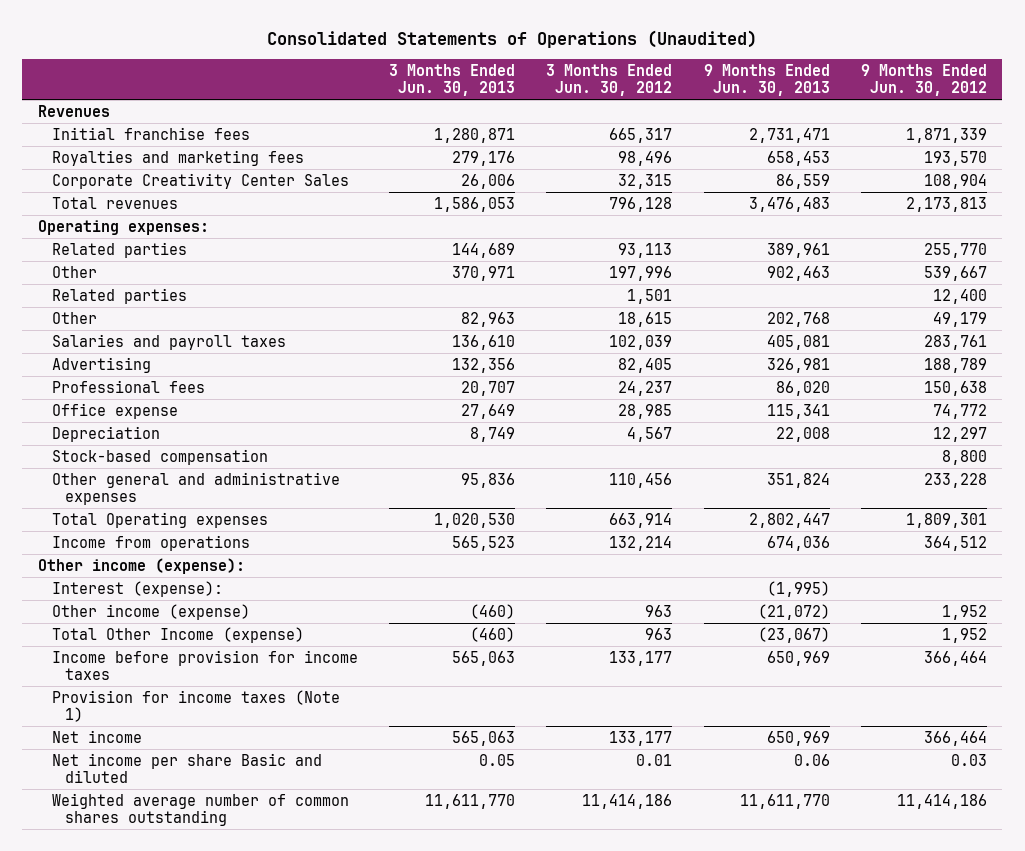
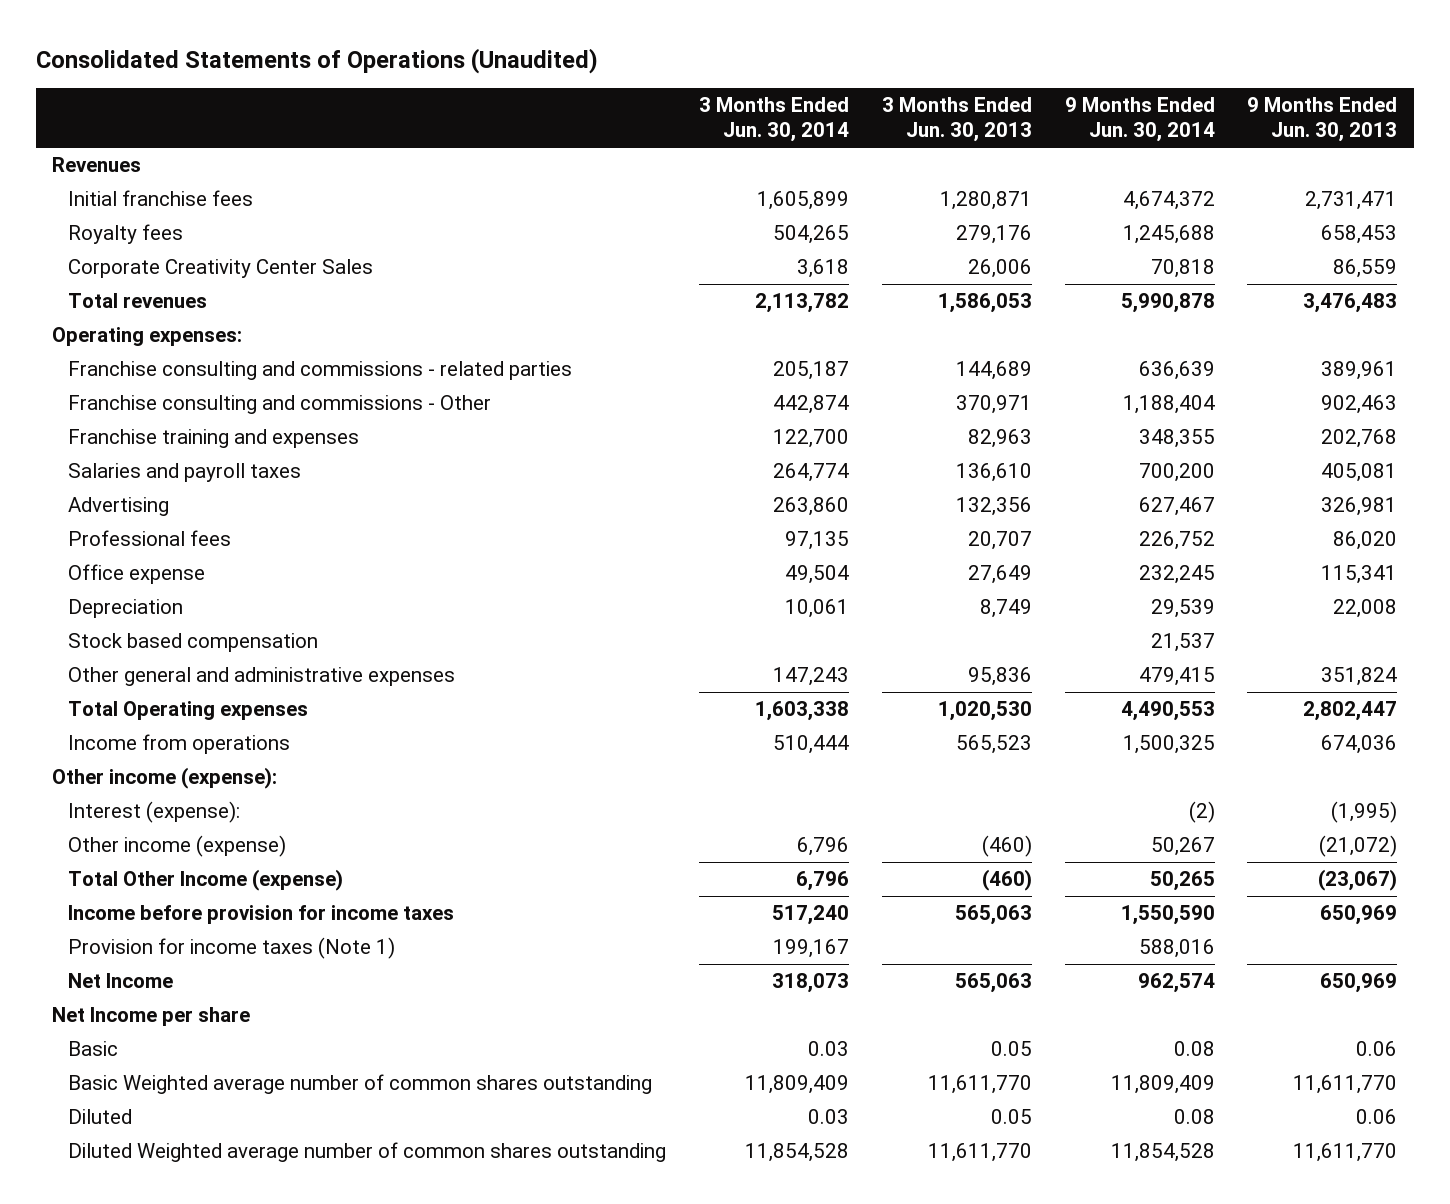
- | 3 Months Ended Jun. 30, 2013 | 3 Months Ended Jun. 30, 2012 | 9 Months Ended Jun. 30, 2013 | 9 Months Ended Jun. 30, 2012
+ | 3 Months Ended Jun. 30, 2014 | 3 Months Ended Jun. 30, 2013 | 9 Months Ended Jun. 30, 2014 | 9 Months Ended Jun. 30, 2013
- Royalties and marketing fees | 279,176 | 98,496 | 658,453 | 193,570
+ Royalty fees | 504,265 | 279,176 | 1,245,688 | 658,453
- Related parties | 144,689 | 93,113 | 389,961 | 255,770
- Other | 370,971 | 197,996 | 902,463 | 539,667
- Related parties | | 1,501 | | 12,400
- Other | 82,963 | 18,615 | 202,768 | 49,179
+ Franchise consulting and commissions - related parties | 205,187 | 144,689 | 636,639 | 389,961
+ Franchise consulting and commissions - Other | 442,874 | 370,971 | 1,188,404 | 902,463
+ Franchise training and expenses | 122,700 | 82,963 | 348,355 | 202,768
- Stock-based compensation | | | | 8,800
+ Stock based compensation | | | 21,537 |
- Net income | 565,063 | 133,177 | 650,969 | 366,464
- Net income per share Basic and diluted | 0.05 | 0.01 | 0.06 | 0.03
- Weighted average number of common shares outstanding | 11,611,770 | 11,414,186 | 11,611,770 | 11,414,186
+ Net Income | 318,073 | 565,063 | 962,574 | 650,969
+ Net Income per share
+ Basic | 0.03 | 0.05 | 0.08 | 0.06
+ Basic Weighted average number of common shares outstanding | 11,809,409 | 11,611,770 | 11,809,409 | 11,611,770
+ Diluted | 0.03 | 0.05 | 0.08 | 0.06
+ Diluted Weighted average number of common shares outstanding | 11,854,528 | 11,611,770 | 11,854,528 | 11,611,770

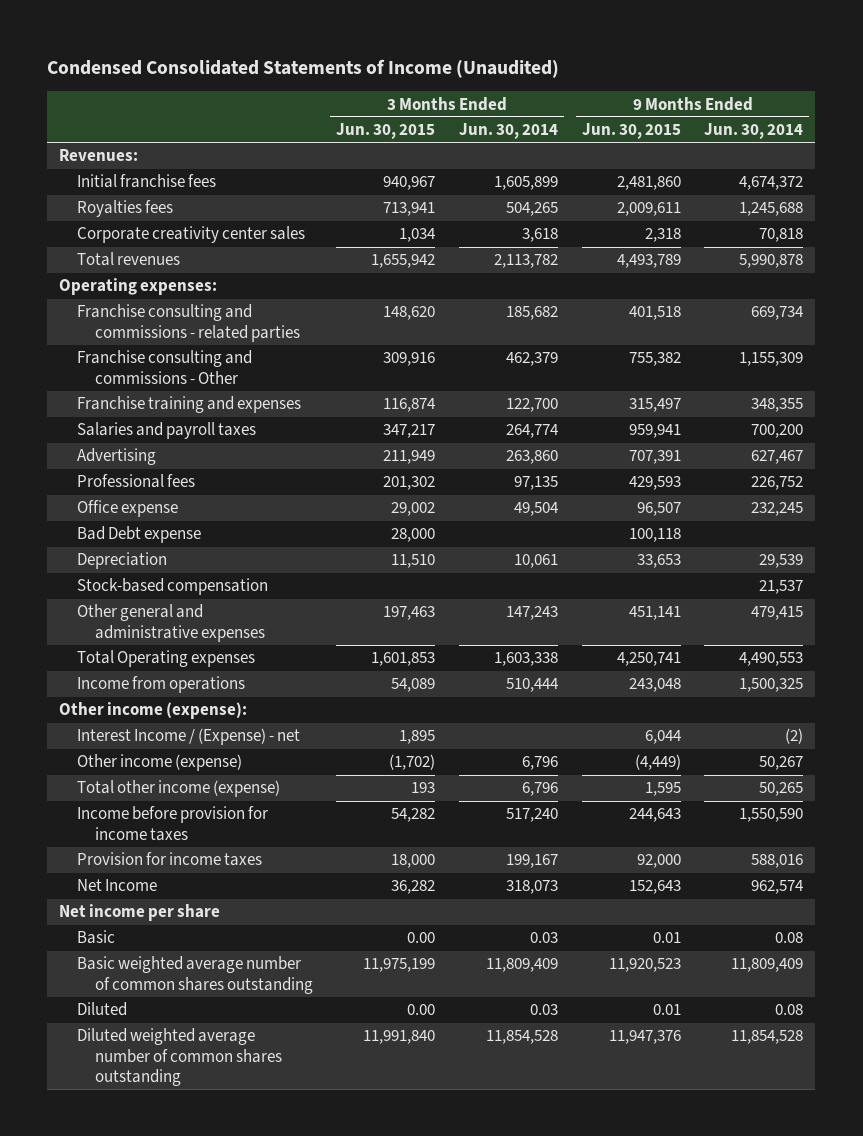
- Consolidated Statements of Operations (Unaudited)
+ Condensed Consolidated Statements of Income (Unaudited)
- | 3 Months Ended Jun. 30, 2014 | 3 Months Ended Jun. 30, 2013 | 9 Months Ended Jun. 30, 2014 | 9 Months Ended Jun. 30, 2013
+ | 3 Months Ended Jun. 30, 2015 | 3 Months Ended Jun. 30, 2014 | 9 Months Ended Jun. 30, 2015 | 9 Months Ended Jun. 30, 2014
- Revenues
+ Revenues:
- Royalty fees | 504,265 | 279,176 | 1,245,688 | 658,453
- Corporate Creativity Center Sales | 3,618 | 26,006 | 70,818 | 86,559
+ Royalties fees | 713,941 | 504,265 | 2,009,611 | 1,245,688
+ Corporate creativity center sales | 1,034 | 3,618 | 2,318 | 70,818
- Franchise consulting and commissions - related parties | 205,187 | 144,689 | 636,639 | 389,961
- Franchise consulting and commissions - Other | 442,874 | 370,971 | 1,188,404 | 902,463
+ Franchise consulting and commissions - related parties | 148,620 | 185,682 | 401,518 | 669,734
+ Franchise consulting and commissions - Other | 309,916 | 462,379 | 755,382 | 1,155,309
+ Bad Debt expense | 28,000 | | 100,118 |
- Stock based compensation | | | 21,537 |
+ Stock-based compensation | | | | 21,537
- Interest (expense): | | | (2) | (1,995)
+ Interest Income / (Expense) - net | 1,895 | | 6,044 | (2)
- Total Other Income (expense) | 6,796 | (460) | 50,265 | (23,067)
+ Total other income (expense) | 193 | 6,796 | 1,595 | 50,265
- Provision for income taxes (Note 1) | 199,167 | | 588,016 |
+ Provision for income taxes | 18,000 | 199,167 | 92,000 | 588,016
- Net Income per share
+ Net income per share
- Basic Weighted average number of common shares outstanding | 11,809,409 | 11,611,770 | 11,809,409 | 11,611,770
+ Basic weighted average number of common shares outstanding | 11,975,199 | 11,809,409 | 11,920,523 | 11,809,409
- Diluted Weighted average number of common shares outstanding | 11,854,528 | 11,611,770 | 11,854,528 | 11,611,770
+ Diluted weighted average number of common shares outstanding | 11,991,840 | 11,854,528 | 11,947,376 | 11,854,528

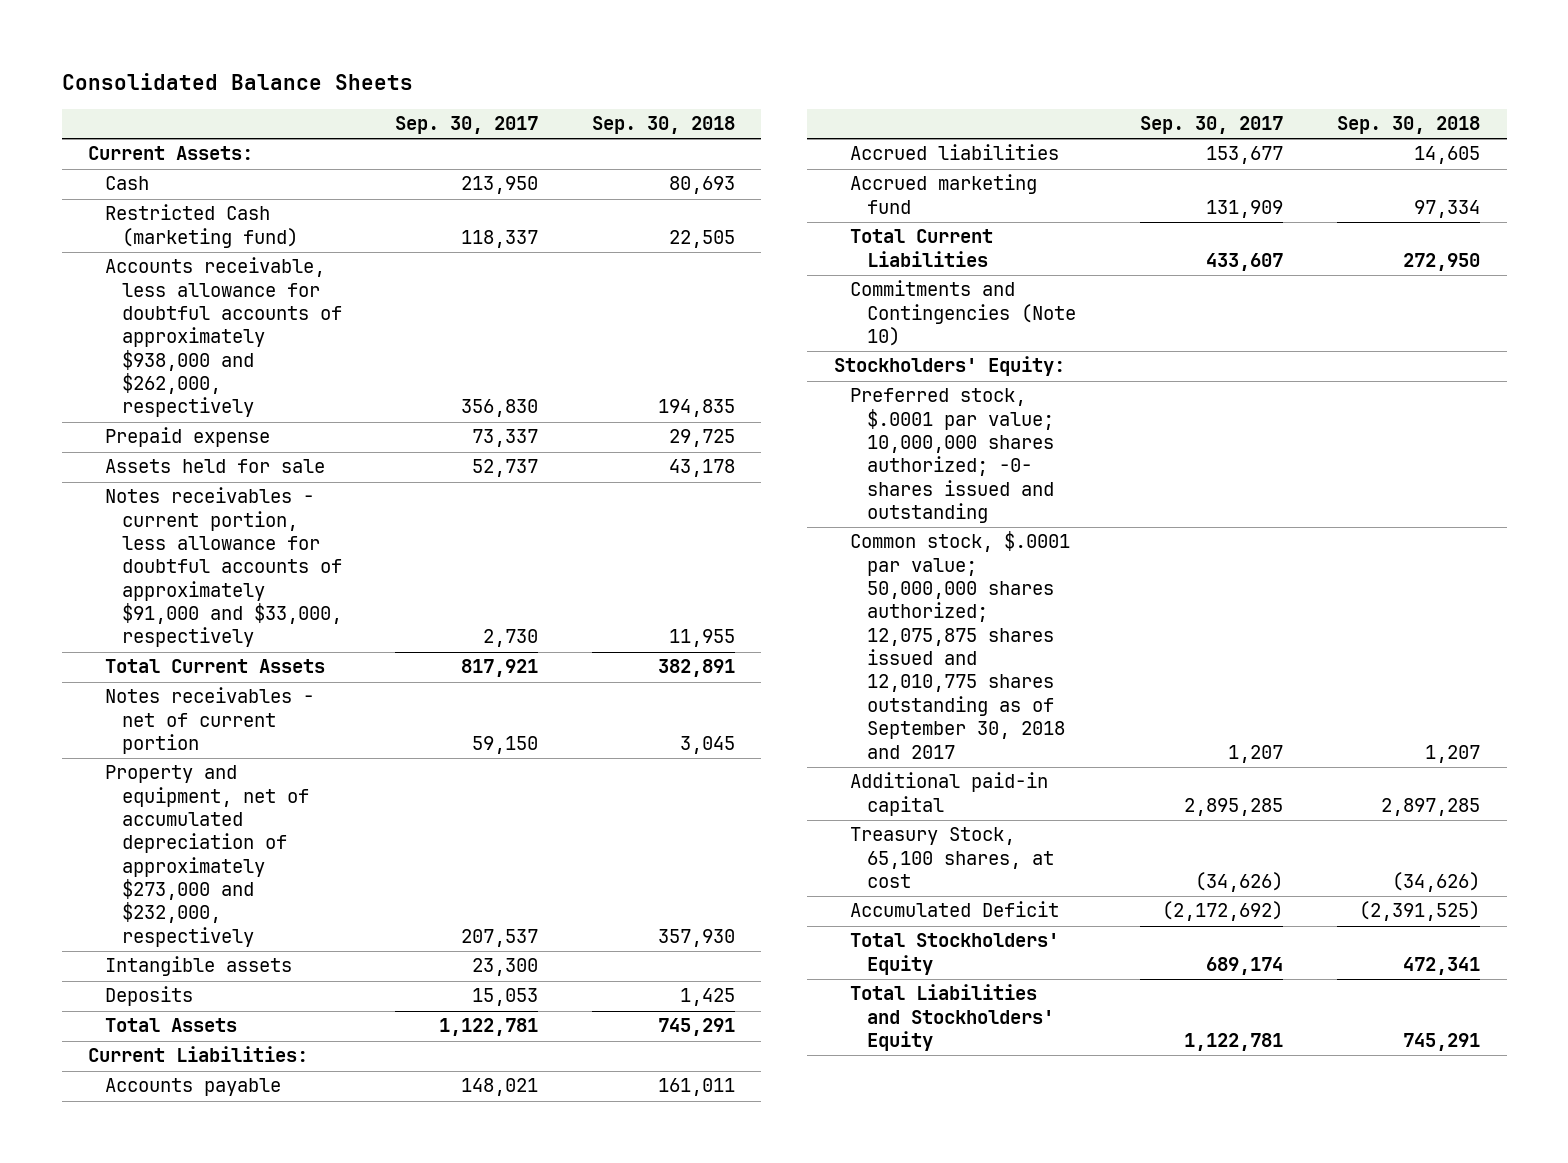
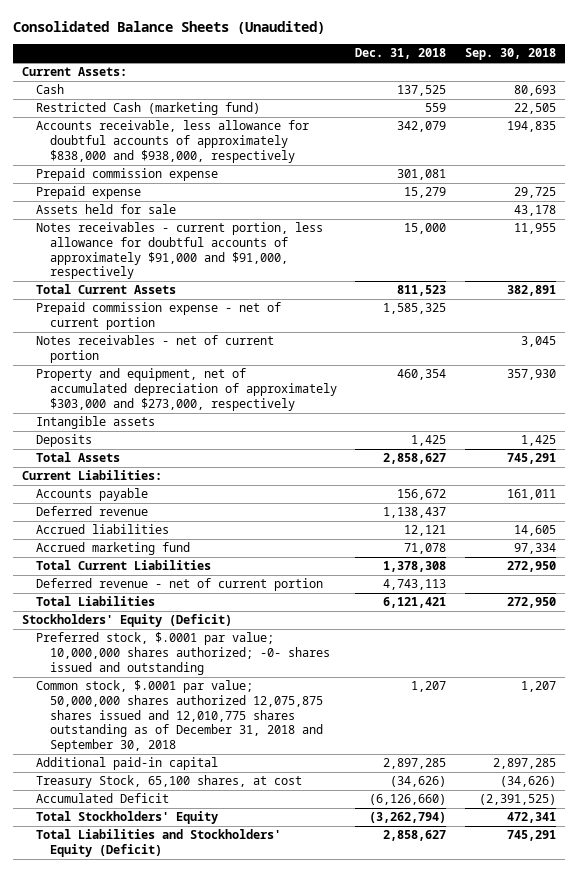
- Consolidated Balance Sheets
+ Consolidated Balance Sheets (Unaudited)
- | Sep. 30, 2017 | Sep. 30, 2018
+ | Dec. 31, 2018 | Sep. 30, 2018
- Accounts receivable, less allowance for doubtful accounts of approximately $938,000 and $262,000, respectively | 356,830 | 194,835
+ Accounts receivable, less allowance for doubtful accounts of approximately $838,000 and $938,000, respectively | 342,079 | 194,835
+ Prepaid commission expense | 301,081 |
- Notes receivables - current portion, less allowance for doubtful accounts of approximately $91,000 and $33,000, respectively | 2,730 | 11,955
+ Notes receivables - current portion, less allowance for doubtful accounts of approximately $91,000 and $91,000, respectively | 15,000 | 11,955
+ Prepaid commission expense - net of current portion | 1,585,325 |
- Property and equipment, net of accumulated depreciation of approximately $273,000 and $232,000, respectively | 207,537 | 357,930
+ Property and equipment, net of accumulated depreciation of approximately $303,000 and $273,000, respectively | 460,354 | 357,930
+ Deferred revenue | 1,138,437 |
- Commitments and Contingencies (Note 10)
- Stockholders' Equity:
+ Deferred revenue - net of current portion | 4,743,113 |
+ Total Liabilities | 6,121,421 | 272,950
+ Stockholders' Equity (Deficit)
- Common stock, $.0001 par value; 50,000,000 shares authorized; 12,075,875 shares issued and 12,010,775 shares outstanding as of September 30, 2018 and 2017 | 1,207 | 1,207
+ Common stock, $.0001 par value; 50,000,000 shares authorized 12,075,875 shares issued and 12,010,775 shares outstanding as of December 31, 2018 and September 30, 2018 | 1,207 | 1,207
- Total Liabilities and Stockholders' Equity | 1,122,781 | 745,291
+ Total Liabilities and Stockholders' Equity (Deficit) | 2,858,627 | 745,291

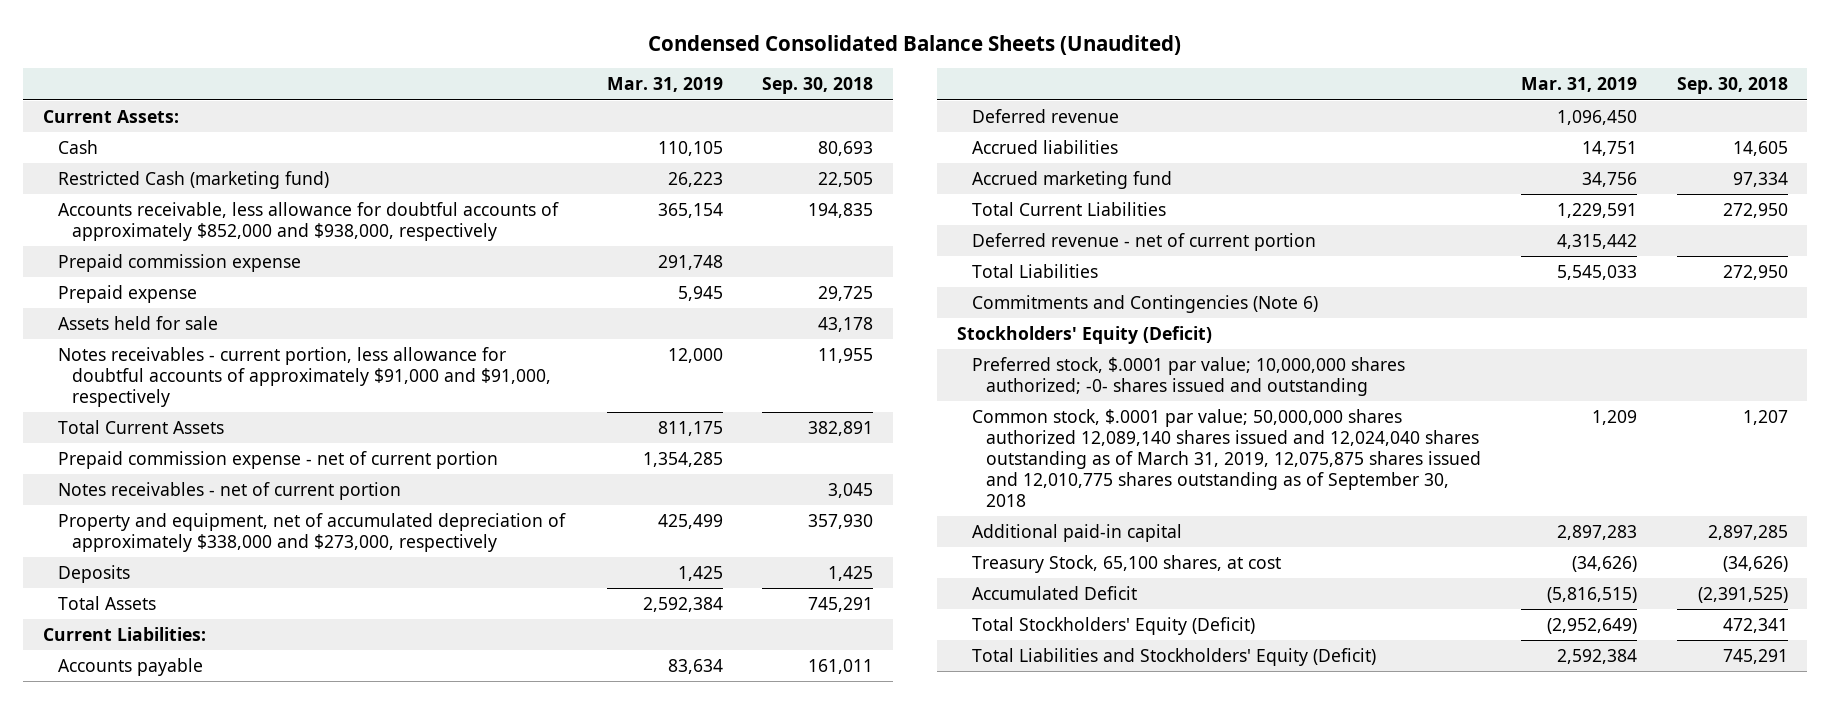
- Consolidated Balance Sheets (Unaudited)
+ Condensed Consolidated Balance Sheets (Unaudited)
- | Dec. 31, 2018 | Sep. 30, 2018
+ | Mar. 31, 2019 | Sep. 30, 2018
- Accounts receivable, less allowance for doubtful accounts of approximately $838,000 and $938,000, respectively | 342,079 | 194,835
+ Accounts receivable, less allowance for doubtful accounts of approximately $852,000 and $938,000, respectively | 365,154 | 194,835
- Property and equipment, net of accumulated depreciation of approximately $303,000 and $273,000, respectively | 460,354 | 357,930
- Intangible assets
+ Property and equipment, net of accumulated depreciation of approximately $338,000 and $273,000, respectively | 425,499 | 357,930
+ Commitments and Contingencies (Note 6)
- Common stock, $.0001 par value; 50,000,000 shares authorized 12,075,875 shares issued and 12,010,775 shares outstanding as of December 31, 2018 and September 30, 2018 | 1,207 | 1,207
+ Common stock, $.0001 par value; 50,000,000 shares authorized 12,089,140 shares issued and 12,024,040 shares outstanding as of March 31, 2019, 12,075,875 shares issued and 12,010,775 shares outstanding as of September 30, 2018 | 1,209 | 1,207
- Total Stockholders' Equity | (3,262,794) | 472,341
+ Total Stockholders' Equity (Deficit) | (2,952,649) | 472,341

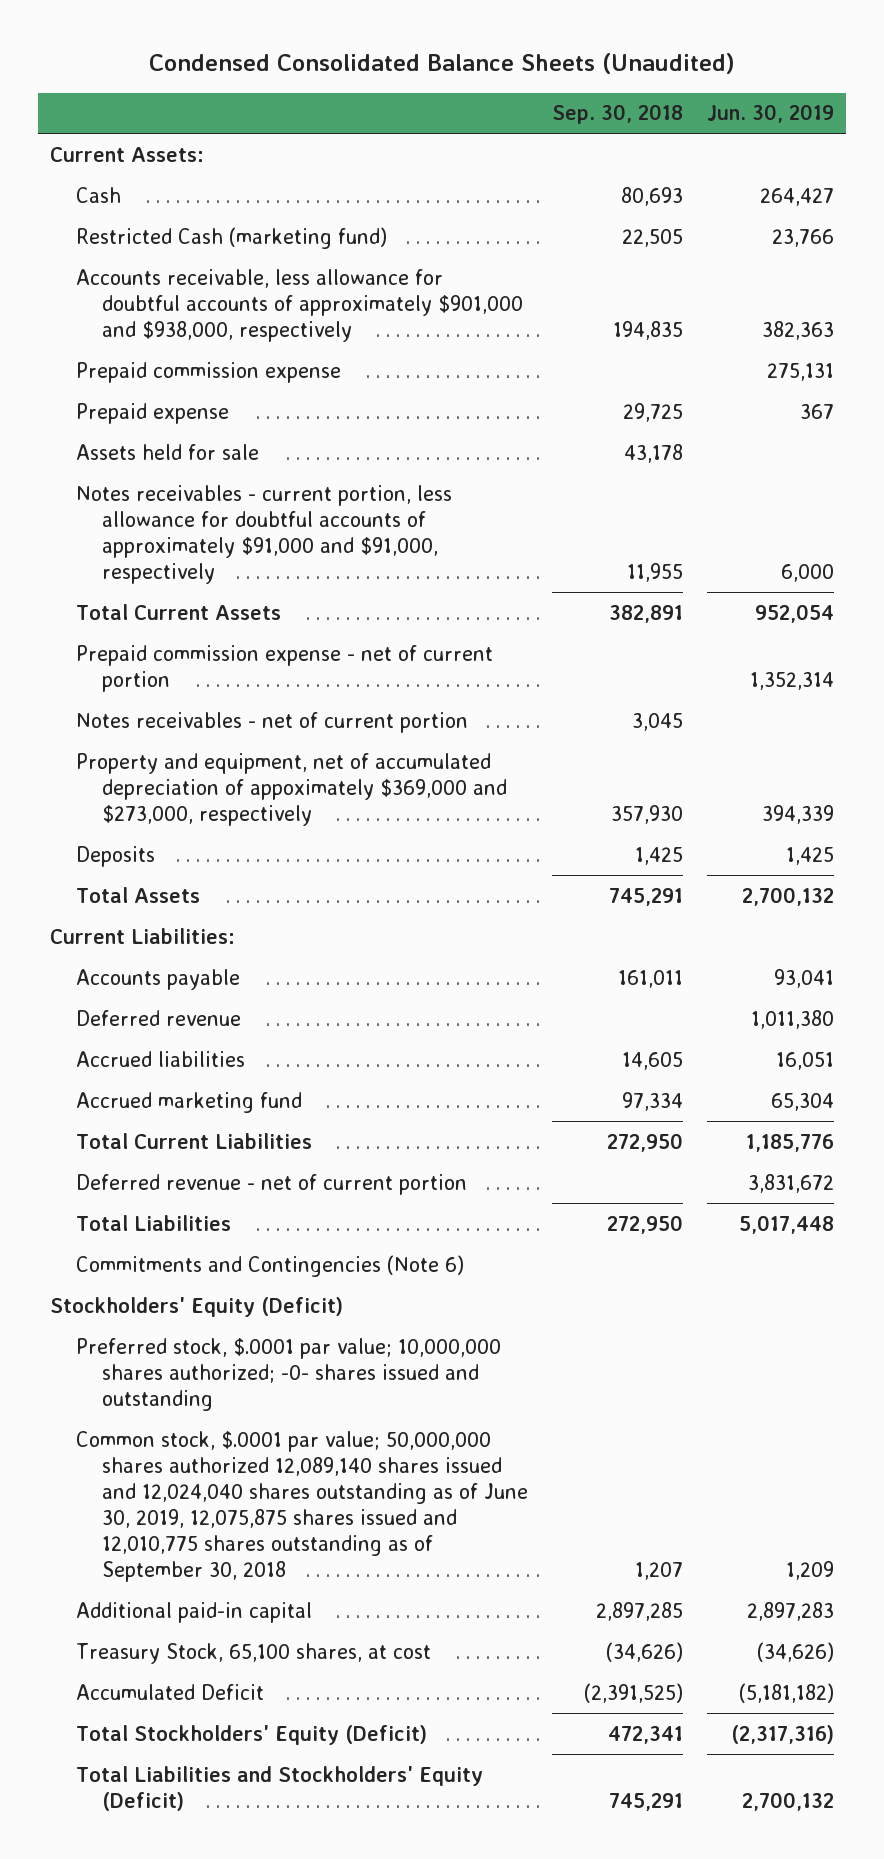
- | Mar. 31, 2019 | Sep. 30, 2018
+ | Sep. 30, 2018 | Jun. 30, 2019
- Accounts receivable, less allowance for doubtful accounts of approximately $852,000 and $938,000, respectively | 365,154 | 194,835
+ Accounts receivable, less allowance for doubtful accounts of approximately $901,000 and $938,000, respectively | 194,835 | 382,363
- Property and equipment, net of accumulated depreciation of approximately $338,000 and $273,000, respectively | 425,499 | 357,930
+ Property and equipment, net of accumulated depreciation of appoximately $369,000 and $273,000, respectively | 357,930 | 394,339
- Common stock, $.0001 par value; 50,000,000 shares authorized 12,089,140 shares issued and 12,024,040 shares outstanding as of March 31, 2019, 12,075,875 shares issued and 12,010,775 shares outstanding as of September 30, 2018 | 1,209 | 1,207
+ Common stock, $.0001 par value; 50,000,000 shares authorized 12,089,140 shares issued and 12,024,040 shares outstanding as of June 30, 2019, 12,075,875 shares issued and 12,010,775 shares outstanding as of September 30, 2018 | 1,207 | 1,209

